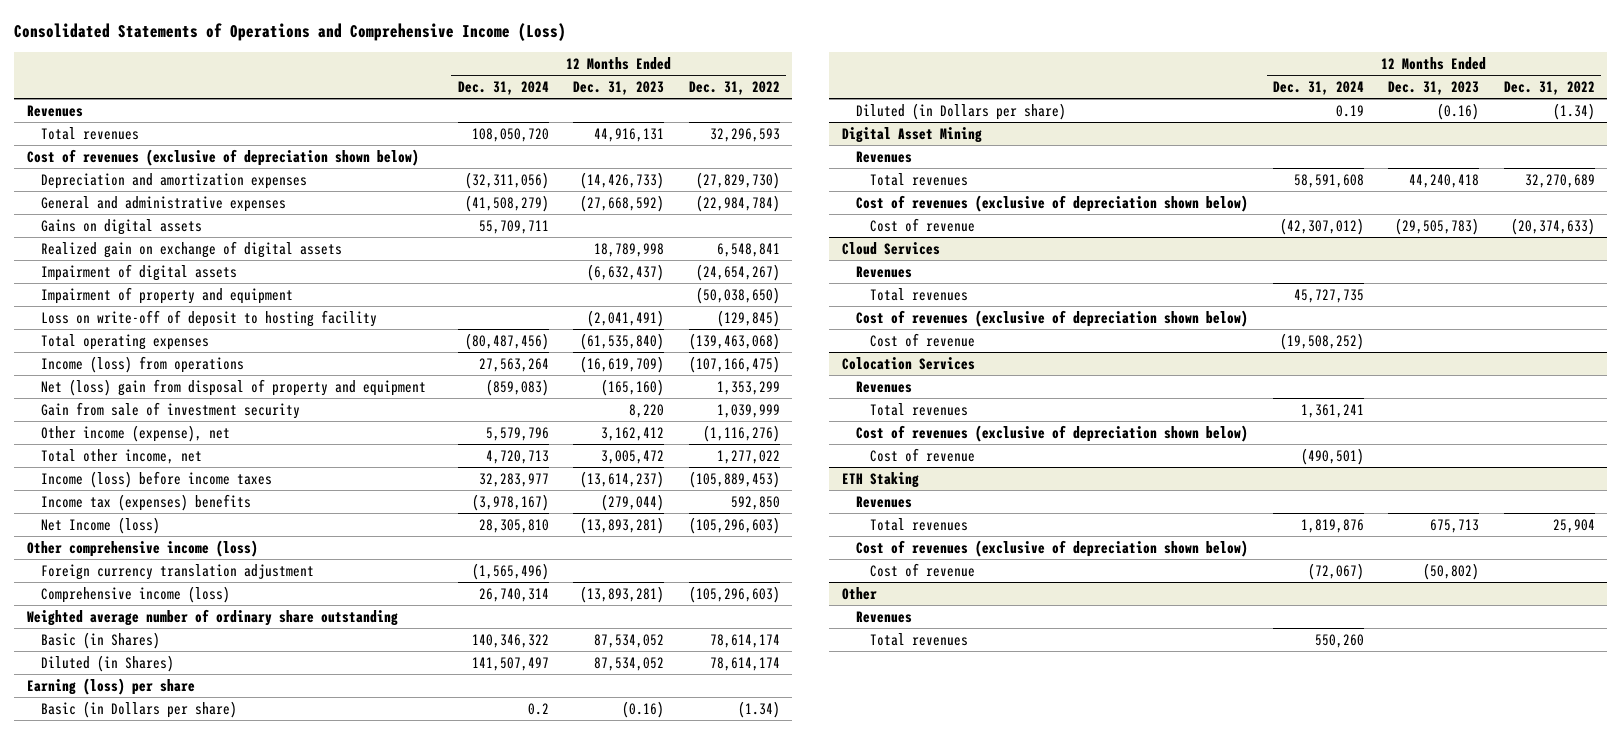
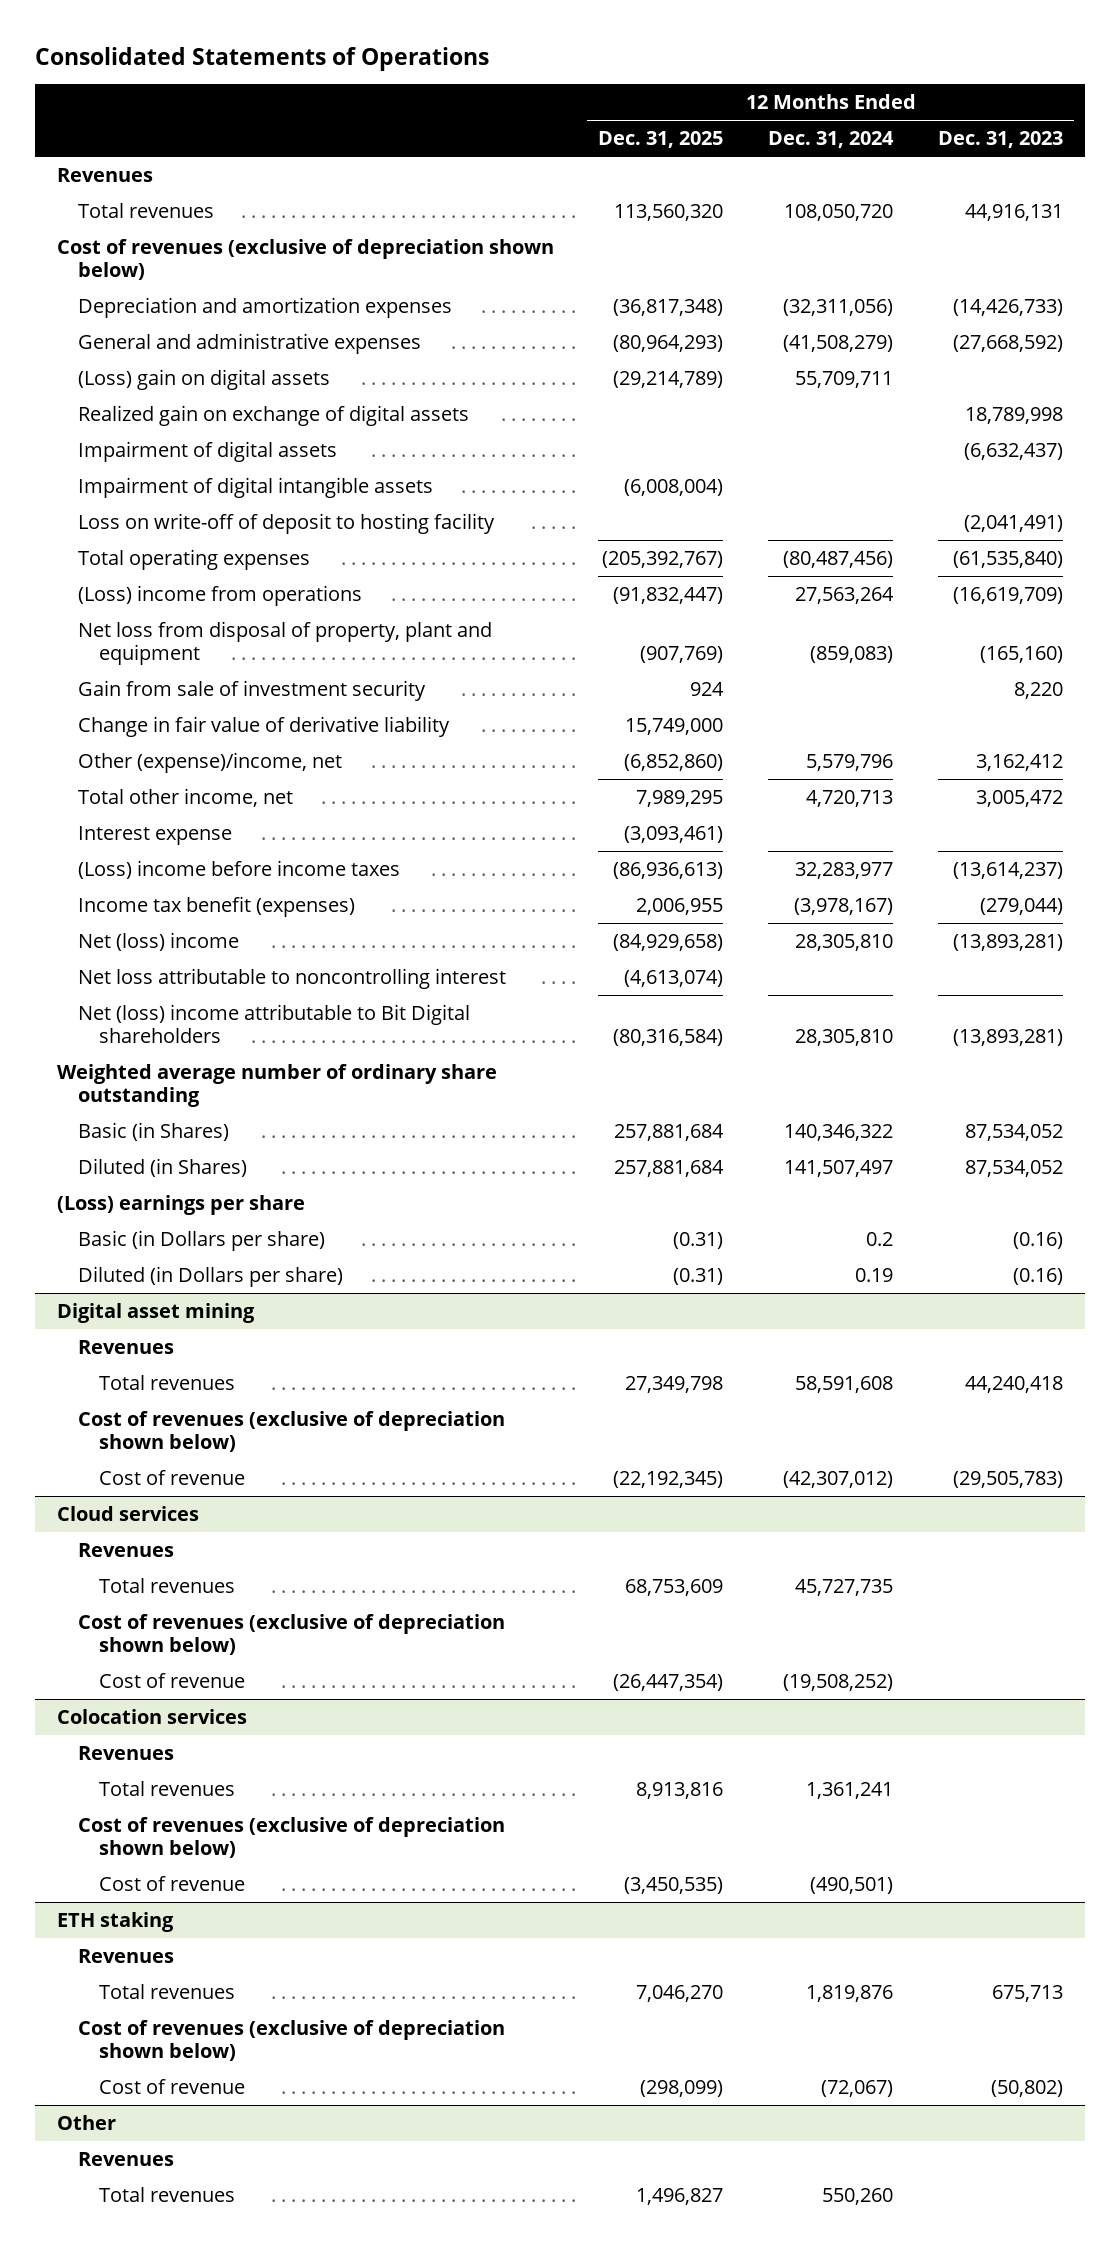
- Consolidated Statements of Operations and Comprehensive Income (Loss)
+ Consolidated Statements of Operations
- | 12 Months Ended Dec. 31, 2024 | 12 Months Ended Dec. 31, 2023 | 12 Months Ended Dec. 31, 2022
+ | 12 Months Ended Dec. 31, 2025 | 12 Months Ended Dec. 31, 2024 | 12 Months Ended Dec. 31, 2023
- Gains on digital assets | 55,709,711 | |
+ (Loss) gain on digital assets | (29,214,789) | 55,709,711 |
- Impairment of property and equipment | | | (50,038,650)
+ Impairment of digital intangible assets | (6,008,004) | |
- Income (loss) from operations | 27,563,264 | (16,619,709) | (107,166,475)
- Net (loss) gain from disposal of property and equipment | (859,083) | (165,160) | 1,353,299
+ (Loss) income from operations | (91,832,447) | 27,563,264 | (16,619,709)
+ Net loss from disposal of property, plant and equipment | (907,769) | (859,083) | (165,160)
- Other income (expense), net | 5,579,796 | 3,162,412 | (1,116,276)
+ Change in fair value of derivative liability | 15,749,000 | |
+ Other (expense)/income, net | (6,852,860) | 5,579,796 | 3,162,412
- Income (loss) before income taxes | 32,283,977 | (13,614,237) | (105,889,453)
- Income tax (expenses) benefits | (3,978,167) | (279,044) | 592,850
- Net Income (loss) | 28,305,810 | (13,893,281) | (105,296,603)
- Other comprehensive income (loss)
- Foreign currency translation adjustment | (1,565,496) | |
- Comprehensive income (loss) | 26,740,314 | (13,893,281) | (105,296,603)
+ Interest expense | (3,093,461) | |
+ (Loss) income before income taxes | (86,936,613) | 32,283,977 | (13,614,237)
+ Income tax benefit (expenses) | 2,006,955 | (3,978,167) | (279,044)
+ Net (loss) income | (84,929,658) | 28,305,810 | (13,893,281)
+ Net loss attributable to noncontrolling interest | (4,613,074) | |
+ Net (loss) income attributable to Bit Digital shareholders | (80,316,584) | 28,305,810 | (13,893,281)
- Earning (loss) per share
+ (Loss) earnings per share
- Digital Asset Mining
+ Digital asset mining
- Cloud Services
+ Cloud services
- Colocation Services
+ Colocation services
- ETH Staking
+ ETH staking

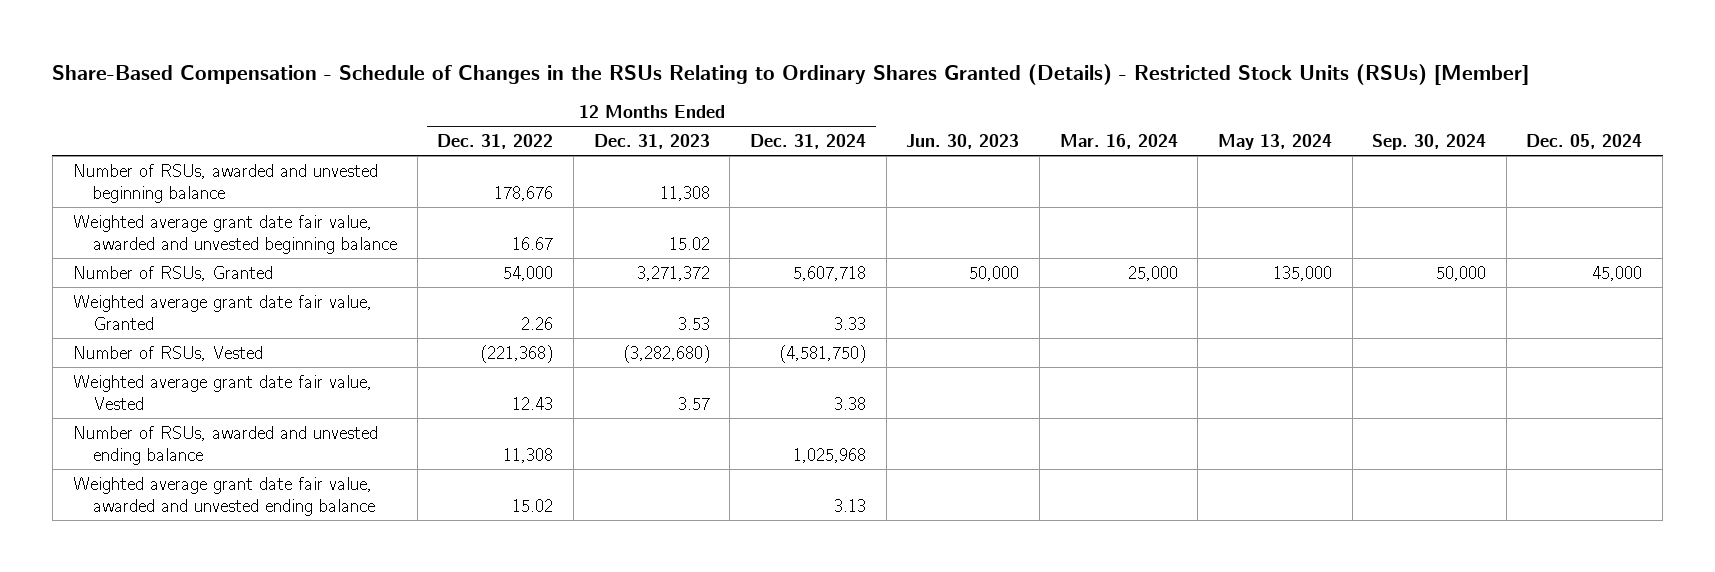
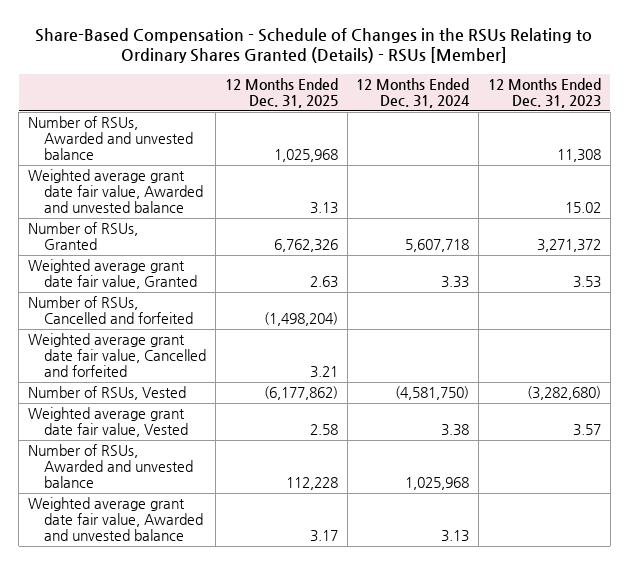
- Share-Based Compensation - Schedule of Changes in the RSUs Relating to Ordinary Shares Granted (Details) - Restricted Stock Units (RSUs) [Member]
+ Share-Based Compensation - Schedule of Changes in the RSUs Relating to Ordinary Shares Granted (Details) - RSUs [Member]
- | 12 Months Ended Dec. 31, 2022 | 12 Months Ended Dec. 31, 2023 | 12 Months Ended Dec. 31, 2024 | Jun. 30, 2023 | Mar. 16, 2024 | May 13, 2024 | Sep. 30, 2024 | Dec. 05, 2024
+ | 12 Months Ended Dec. 31, 2025 | 12 Months Ended Dec. 31, 2024 | 12 Months Ended Dec. 31, 2023
- Number of RSUs, awarded and unvested beginning balance | 178,676 | 11,308 | | | | | |
- Weighted average grant date fair value, awarded and unvested beginning balance | 16.67 | 15.02 | | | | | |
+ Number of RSUs, Awarded and unvested balance | 1,025,968 | | 11,308
+ Weighted average grant date fair value, Awarded and unvested balance | 3.13 | | 15.02
+ Number of RSUs, Cancelled and forfeited | (1,498,204) | |
+ Weighted average grant date fair value, Cancelled and forfeited | 3.21 | |
- Number of RSUs, awarded and unvested ending balance | 11,308 | | 1,025,968 | | | | |
- Weighted average grant date fair value, awarded and unvested ending balance | 15.02 | | 3.13 | | | | |
+ Number of RSUs, Awarded and unvested balance | 112,228 | 1,025,968 |
+ Weighted average grant date fair value, Awarded and unvested balance | 3.17 | 3.13 |

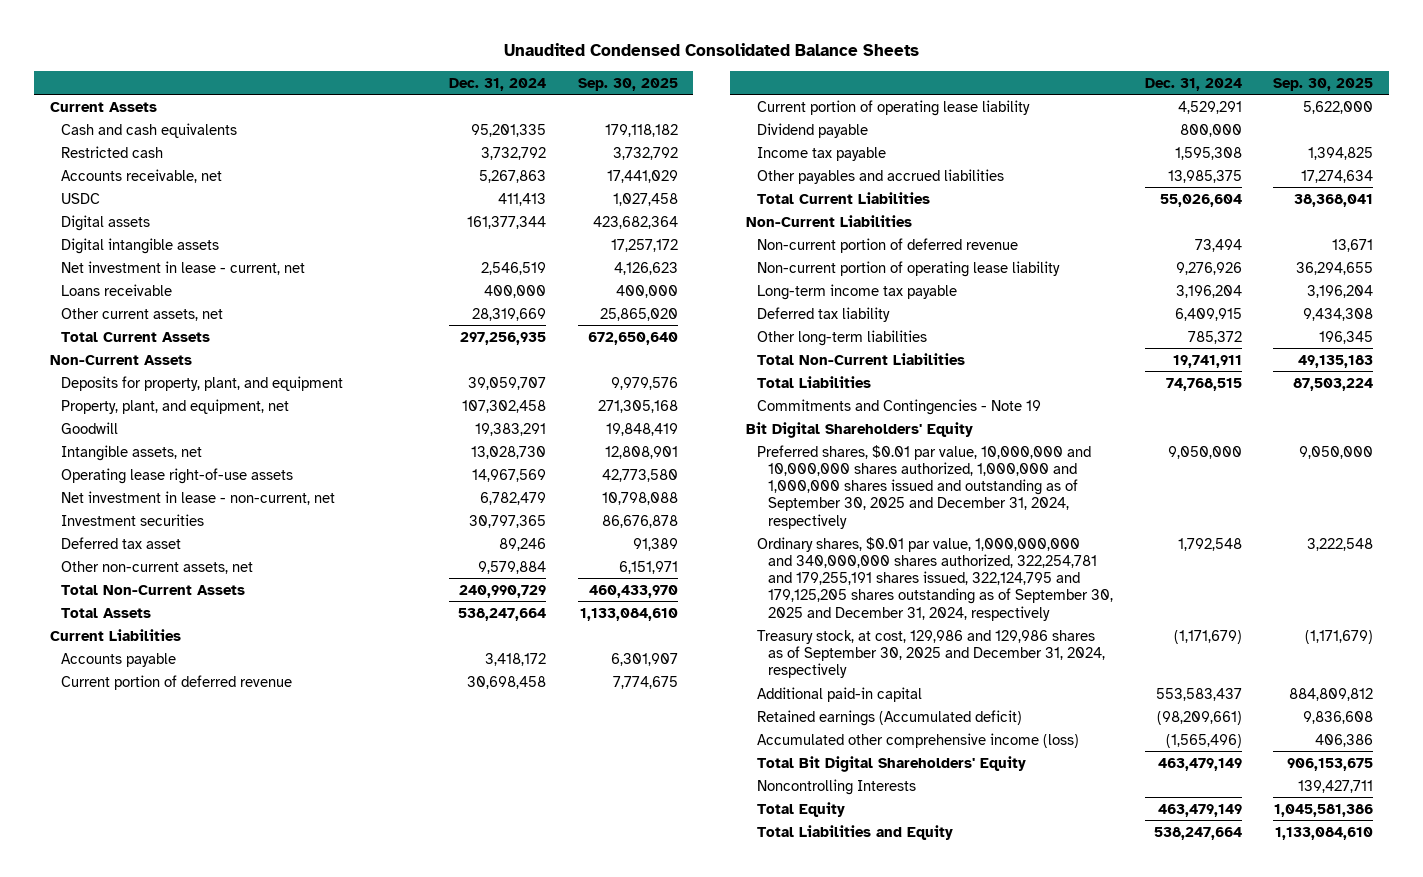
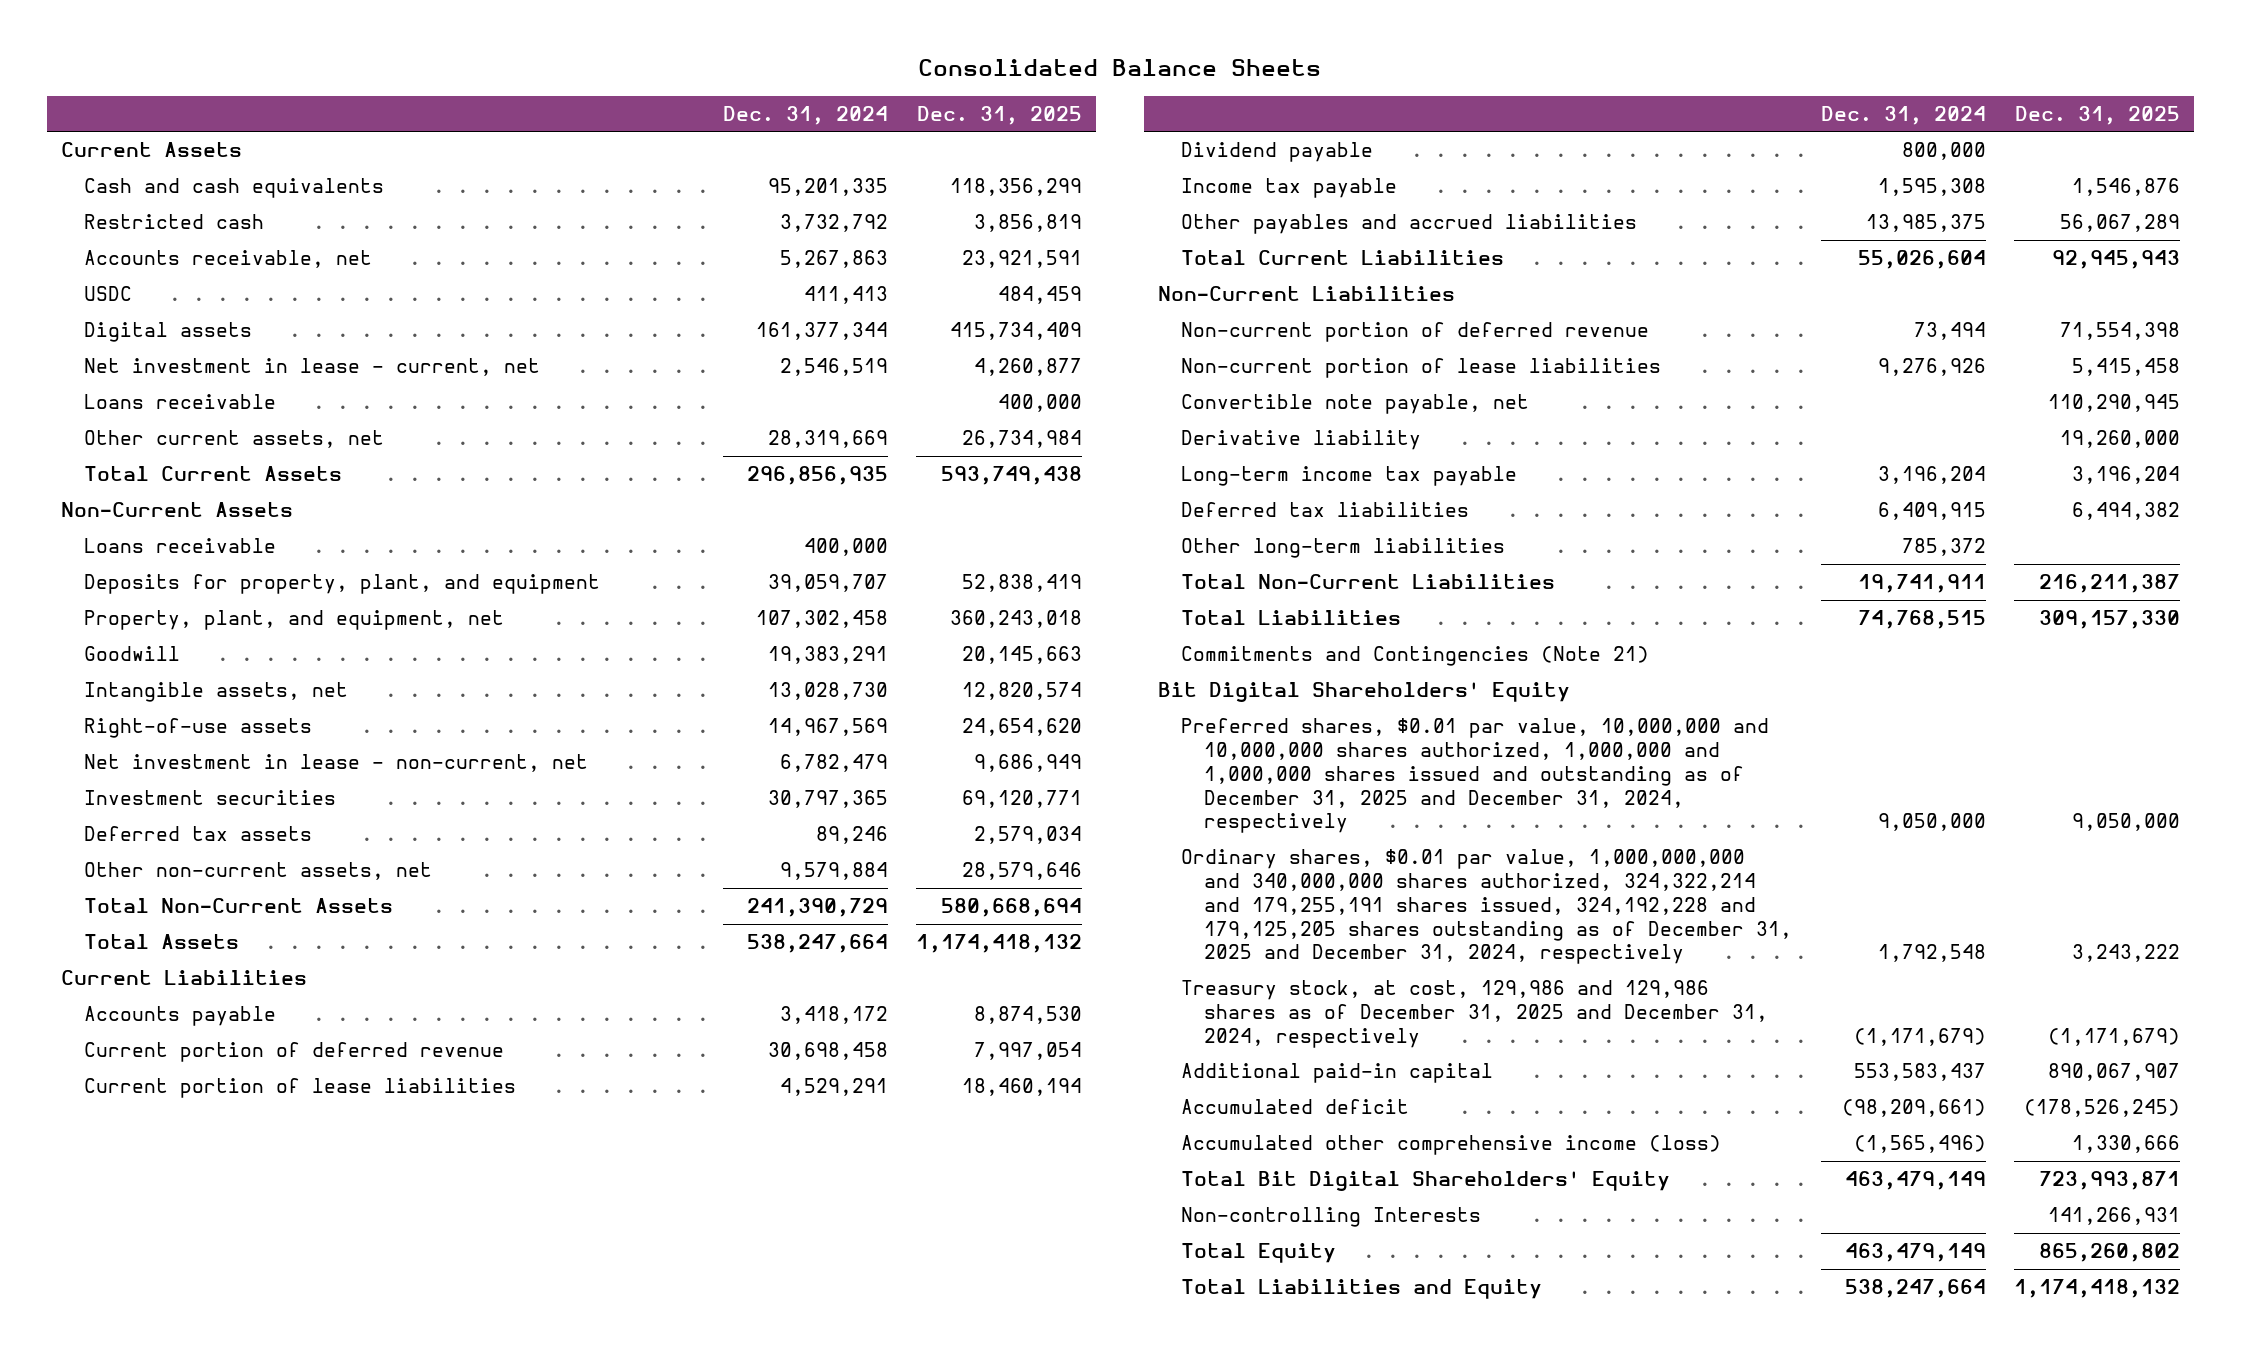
- Unaudited Condensed Consolidated Balance Sheets
+ Consolidated Balance Sheets
- | Dec. 31, 2024 | Sep. 30, 2025
+ | Dec. 31, 2024 | Dec. 31, 2025
- Digital intangible assets | | 17,257,172
+ Loans receivable | | 400,000
- Total Current Assets | 297,256,935 | 672,650,640
+ Total Current Assets | 296,856,935 | 593,749,438
moved down: Loans receivable | 400,000 |
- Operating lease right-of-use assets | 14,967,569 | 42,773,580
+ Right-of-use assets | 14,967,569 | 24,654,620
- Deferred tax asset | 89,246 | 91,389
+ Deferred tax assets | 89,246 | 2,579,034
- Total Non-Current Assets | 240,990,729 | 460,433,970
+ Total Non-Current Assets | 241,390,729 | 580,668,694
- Current portion of operating lease liability | 4,529,291 | 5,622,000
+ Current portion of lease liabilities | 4,529,291 | 18,460,194
- Non-current portion of operating lease liability | 9,276,926 | 36,294,655
+ Non-current portion of lease liabilities | 9,276,926 | 5,415,458
+ Convertible note payable, net | | 110,290,945
+ Derivative liability | | 19,260,000
- Deferred tax liability | 6,409,915 | 9,434,308
+ Deferred tax liabilities | 6,409,915 | 6,494,382
- Commitments and Contingencies - Note 19
+ Commitments and Contingencies (Note 21)
- Preferred shares, $0.01 par value, 10,000,000 and 10,000,000 shares authorized, 1,000,000 and 1,000,000 shares issued and outstanding as of September 30, 2025 and December 31, 2024, respectively | 9,050,000 | 9,050,000
- Ordinary shares, $0.01 par value, 1,000,000,000 and 340,000,000 shares authorized, 322,254,781 and 179,255,191 shares issued, 322,124,795 and 179,125,205 shares outstanding as of September 30, 2025 and December 31, 2024, respectively | 1,792,548 | 3,222,548
- Treasury stock, at cost, 129,986 and 129,986 shares as of September 30, 2025 and December 31, 2024, respectively | (1,171,679) | (1,171,679)
+ Preferred shares, $0.01 par value, 10,000,000 and 10,000,000 shares authorized, 1,000,000 and 1,000,000 shares issued and outstanding as of December 31, 2025 and December 31, 2024, respectively | 9,050,000 | 9,050,000
+ Ordinary shares, $0.01 par value, 1,000,000,000 and 340,000,000 shares authorized, 324,322,214 and 179,255,191 shares issued, 324,192,228 and 179,125,205 shares outstanding as of December 31, 2025 and December 31, 2024, respectively | 1,792,548 | 3,243,222
+ Treasury stock, at cost, 129,986 and 129,986 shares as of December 31, 2025 and December 31, 2024, respectively | (1,171,679) | (1,171,679)
- Retained earnings (Accumulated deficit) | (98,209,661) | 9,836,608
+ Accumulated deficit | (98,209,661) | (178,526,245)
- Noncontrolling Interests | | 139,427,711
+ Non-controlling Interests | | 141,266,931

